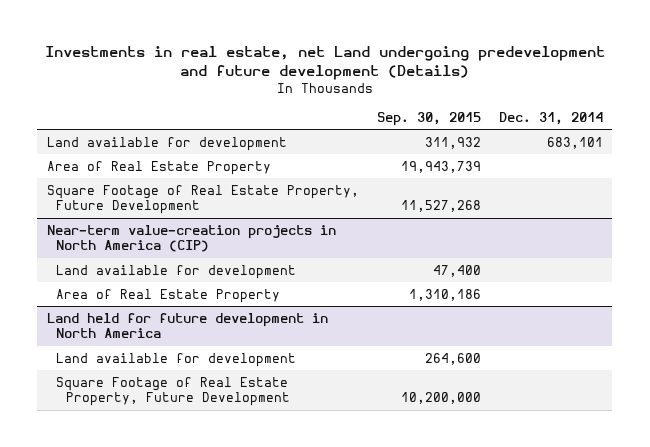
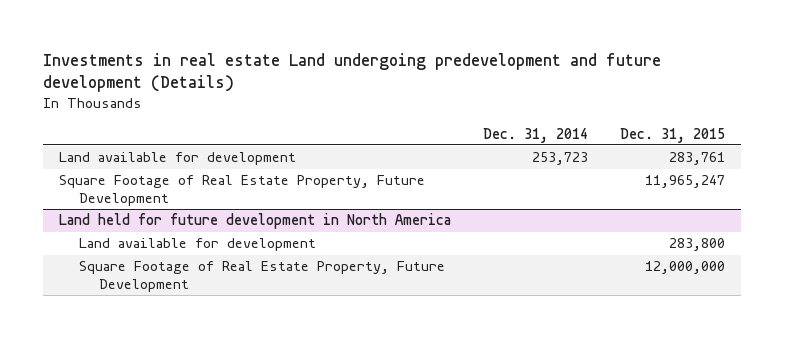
- Investments in real estate, net Land undergoing predevelopment and future development (Details)
+ Investments in real estate Land undergoing predevelopment and future development (Details)
- | Sep. 30, 2015 | Dec. 31, 2014
+ | Dec. 31, 2014 | Dec. 31, 2015
- Land available for development | 311,932 | 683,101
- Area of Real Estate Property | 19,943,739 |
+ Land available for development | 253,723 | 283,761
- Near-term value-creation projects in North America (CIP)
- Land available for development | 47,400 |
- Area of Real Estate Property | 1,310,186 |

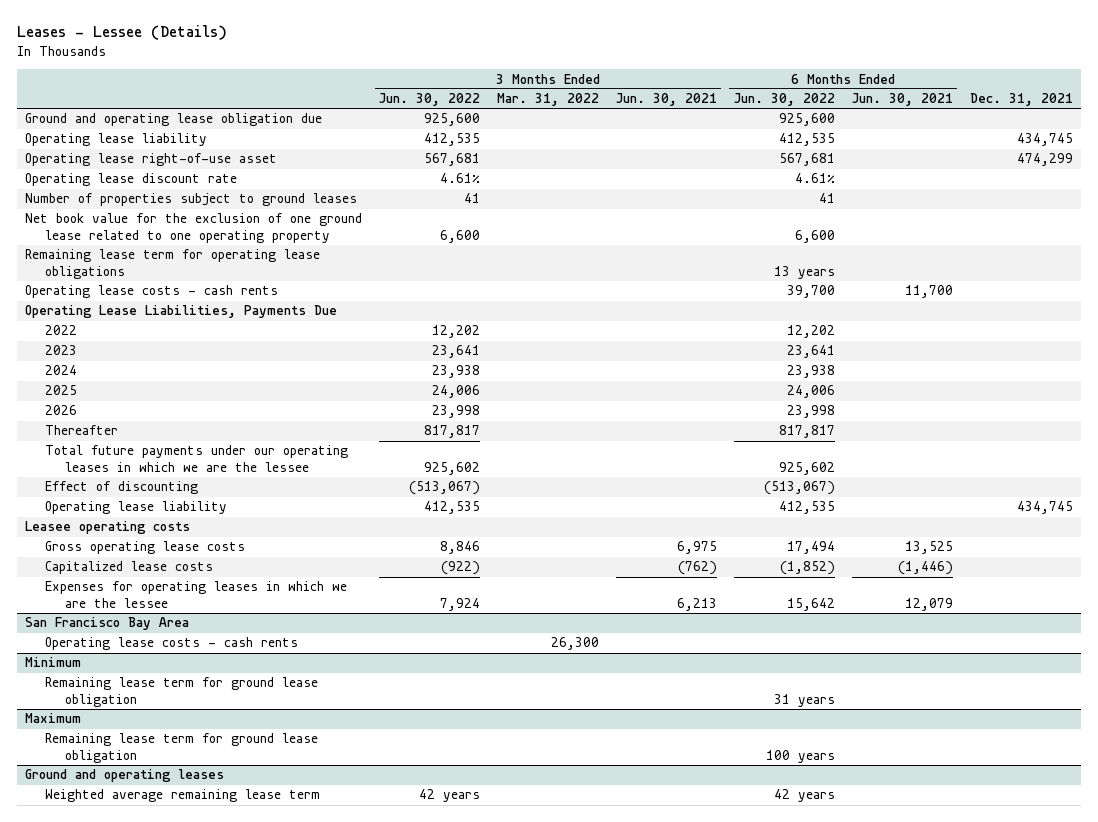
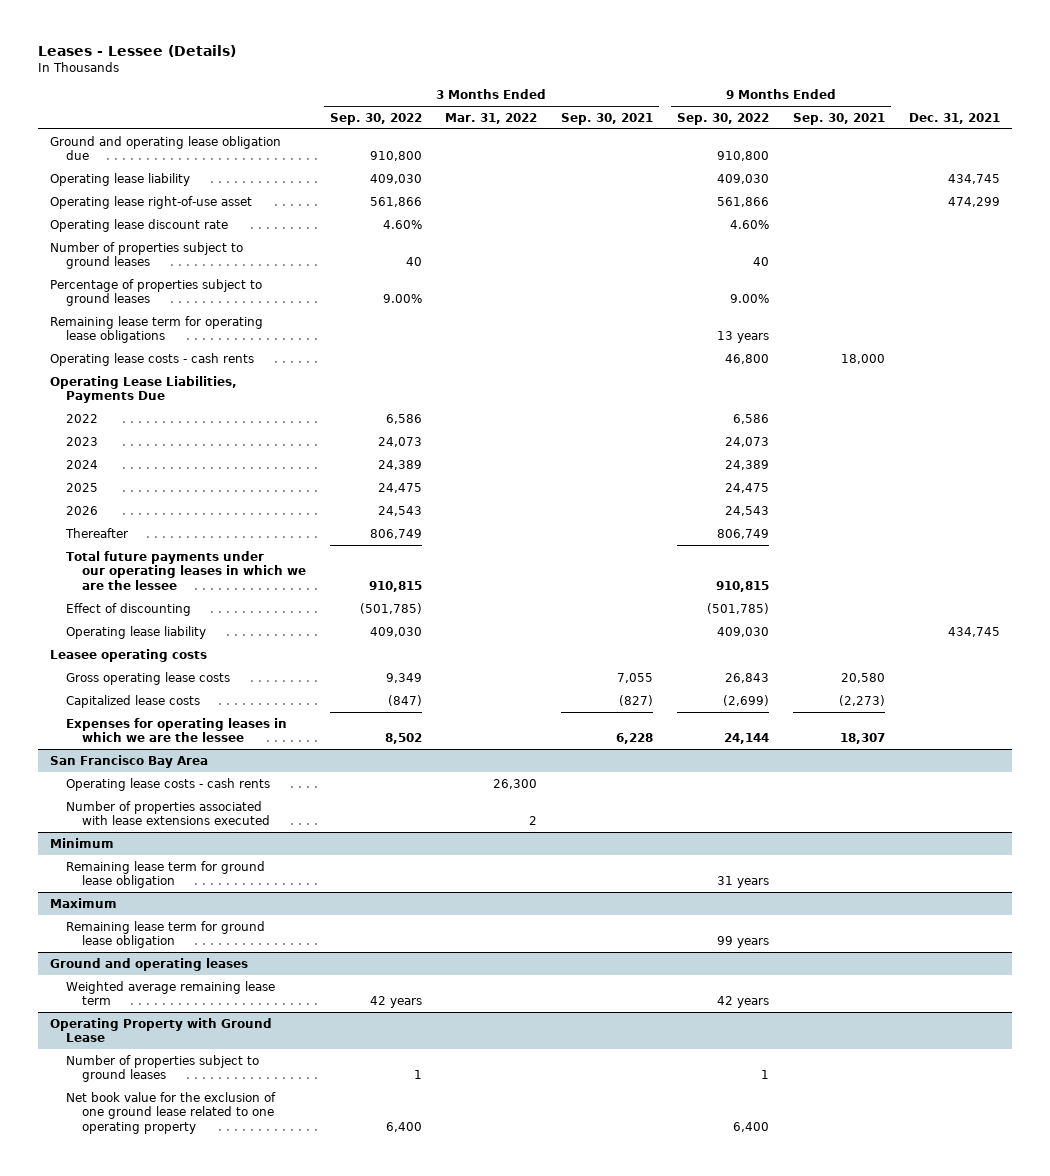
- | 3 Months Ended Jun. 30, 2022 | 3 Months Ended Mar. 31, 2022 | 3 Months Ended Jun. 30, 2021 | 6 Months Ended Jun. 30, 2022 | 6 Months Ended Jun. 30, 2021 | Dec. 31, 2021
+ | 3 Months Ended Sep. 30, 2022 | 3 Months Ended Mar. 31, 2022 | 3 Months Ended Sep. 30, 2021 | 9 Months Ended Sep. 30, 2022 | 9 Months Ended Sep. 30, 2021 | Dec. 31, 2021
- Net book value for the exclusion of one ground lease related to one operating property | 6,600 | | | 6,600 | |
+ Percentage of properties subject to ground leases | 9.00% | | | 9.00% | |
@ San Francisco Bay Area
+ Number of properties associated with lease extensions executed | | 2 | | | |
+ Operating Property with Ground Lease
+ Number of properties subject to ground leases | 1 | | | 1 | |
+ Net book value for the exclusion of one ground lease related to one operating property | 6,400 | | | 6,400 | |

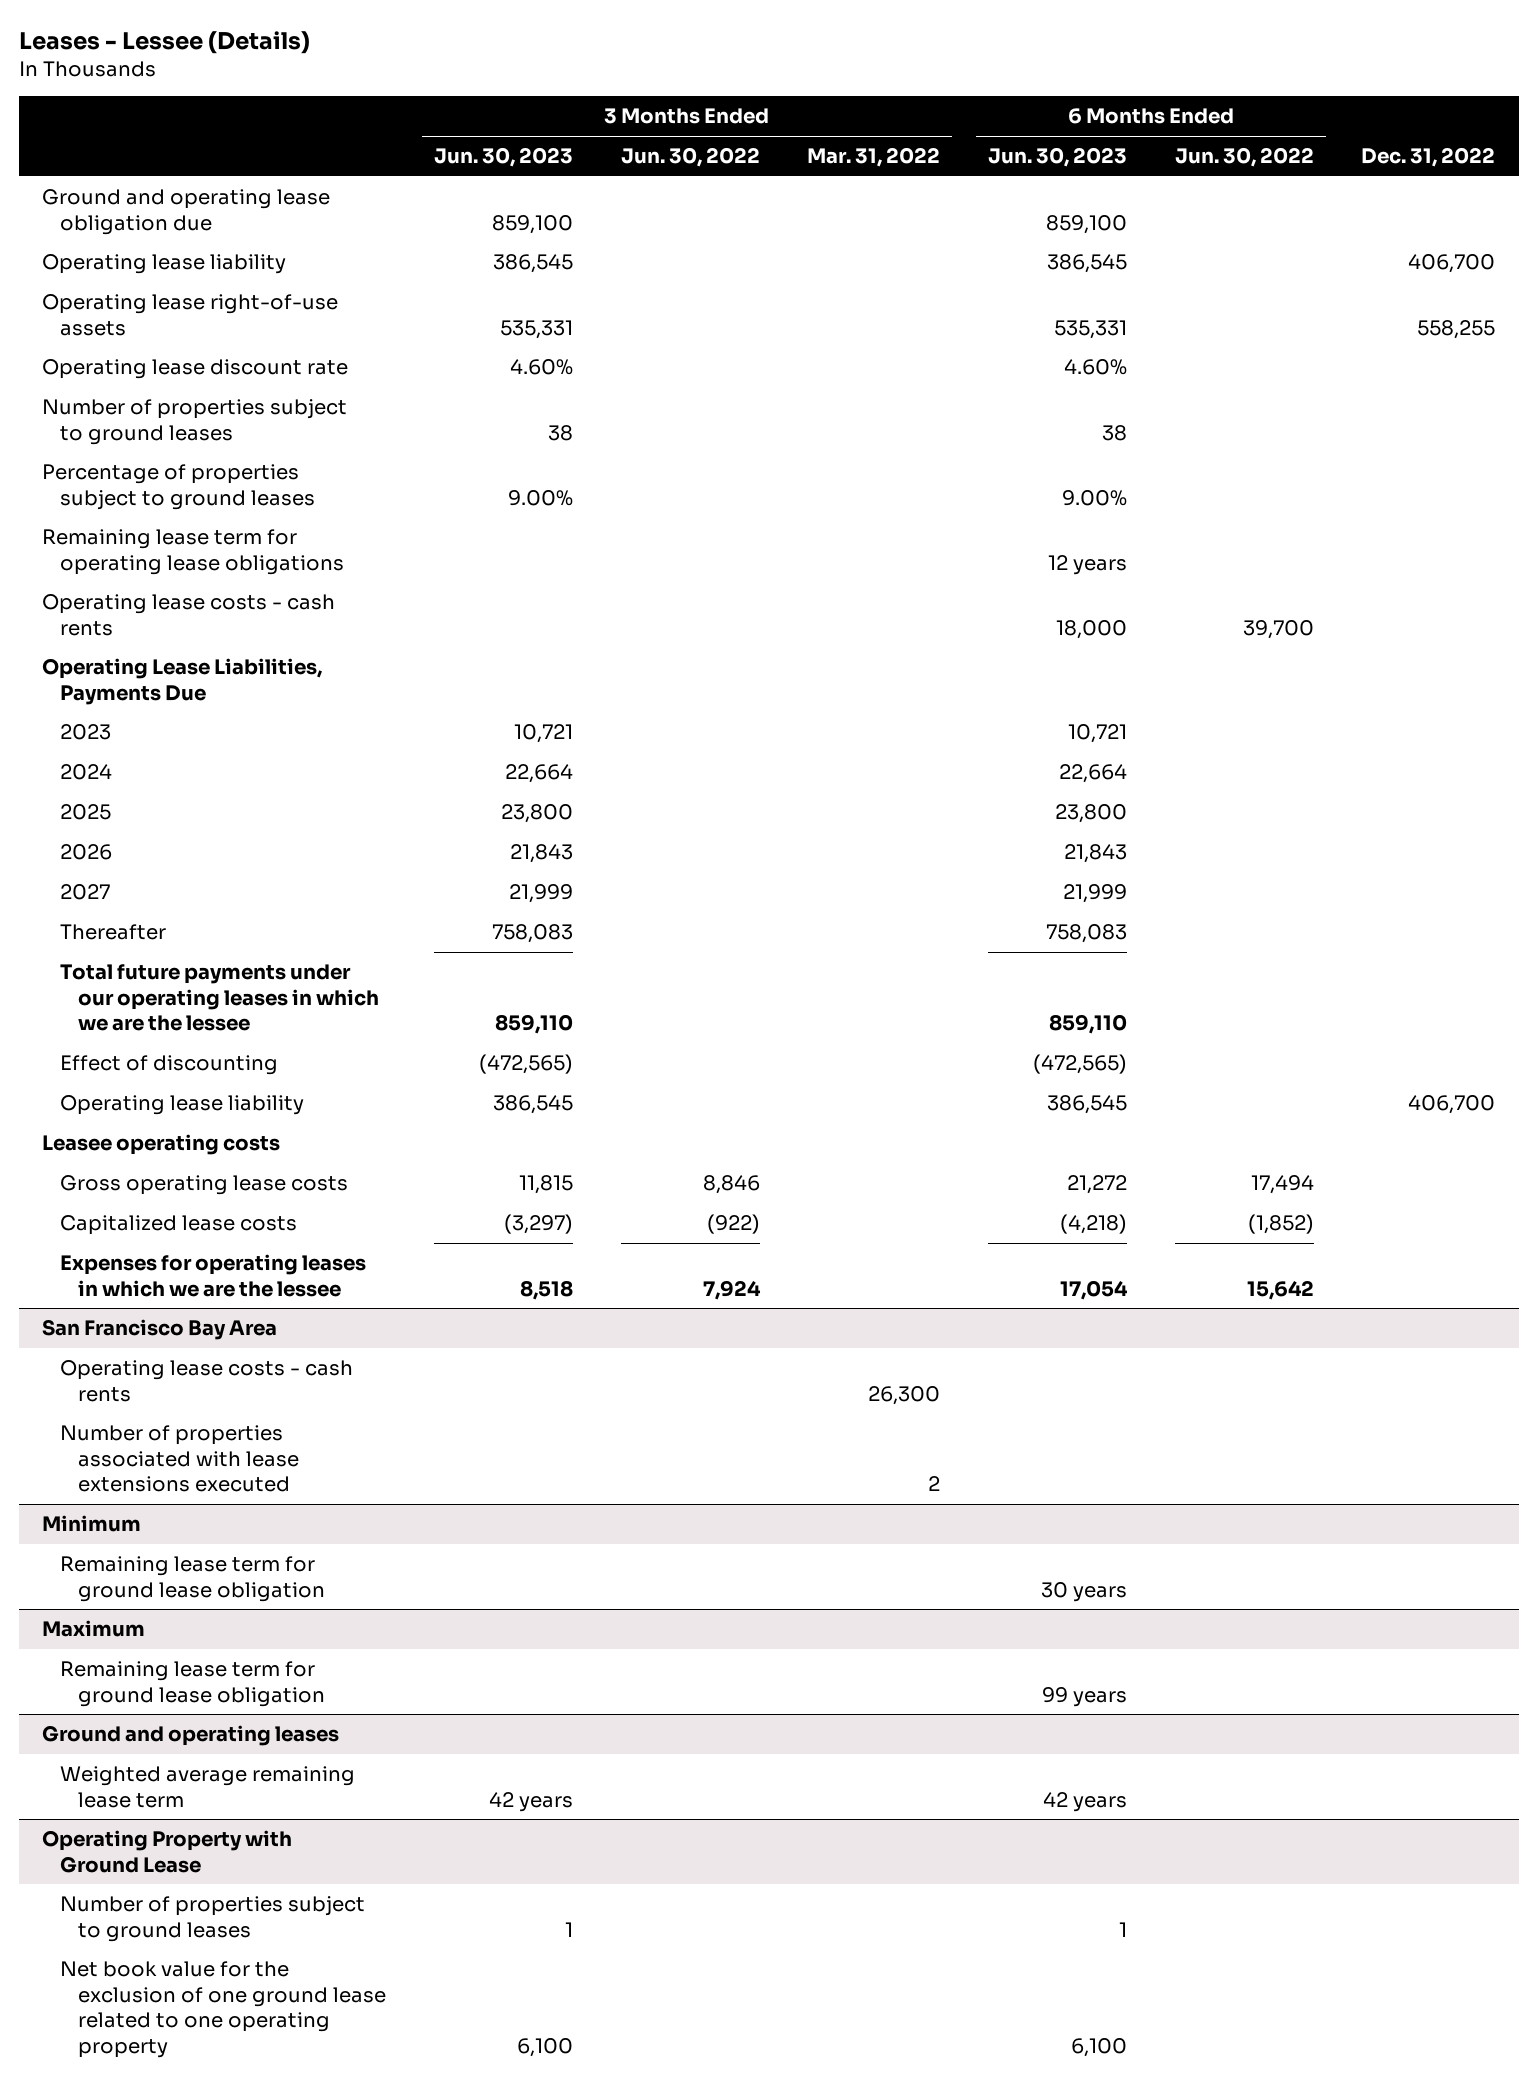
- | 3 Months Ended Sep. 30, 2022 | 3 Months Ended Mar. 31, 2022 | 3 Months Ended Sep. 30, 2021 | 9 Months Ended Sep. 30, 2022 | 9 Months Ended Sep. 30, 2021 | Dec. 31, 2021
+ | 3 Months Ended Jun. 30, 2023 | 3 Months Ended Jun. 30, 2022 | 3 Months Ended Mar. 31, 2022 | 6 Months Ended Jun. 30, 2023 | 6 Months Ended Jun. 30, 2022 | Dec. 31, 2022
- Operating lease right-of-use asset | 561,866 | | | 561,866 | | 474,299
+ Operating lease right-of-use assets | 535,331 | | | 535,331 | | 558,255
- 2022 | 6,586 | | | 6,586 | |
+ 2027 | 21,999 | | | 21,999 | |

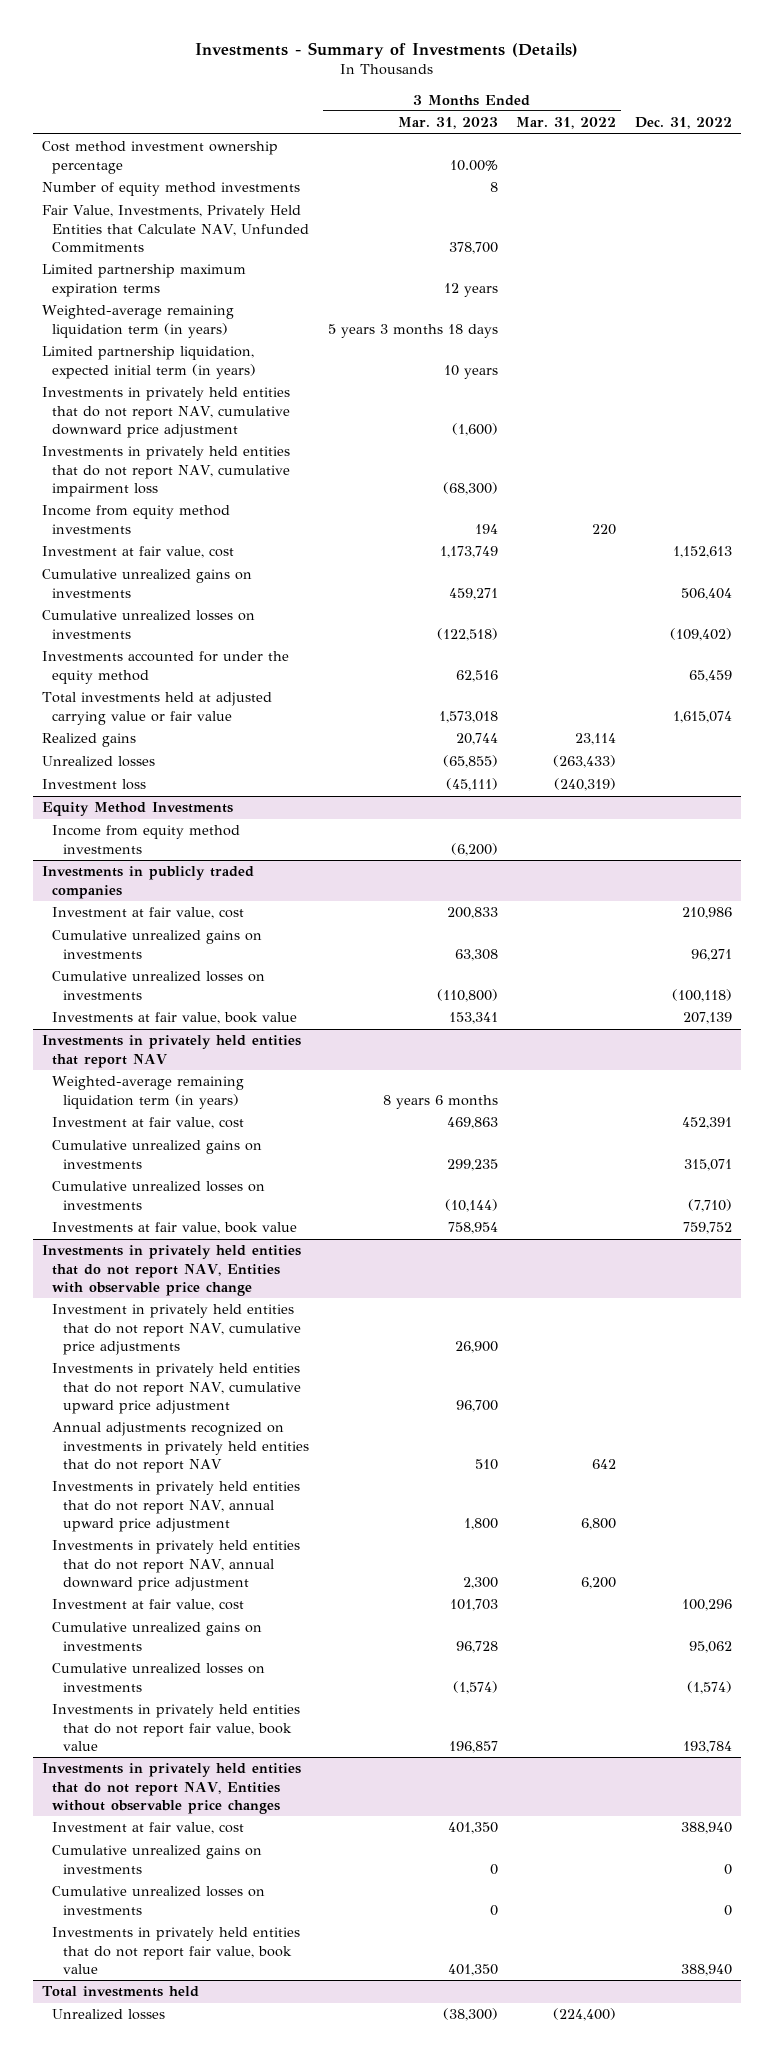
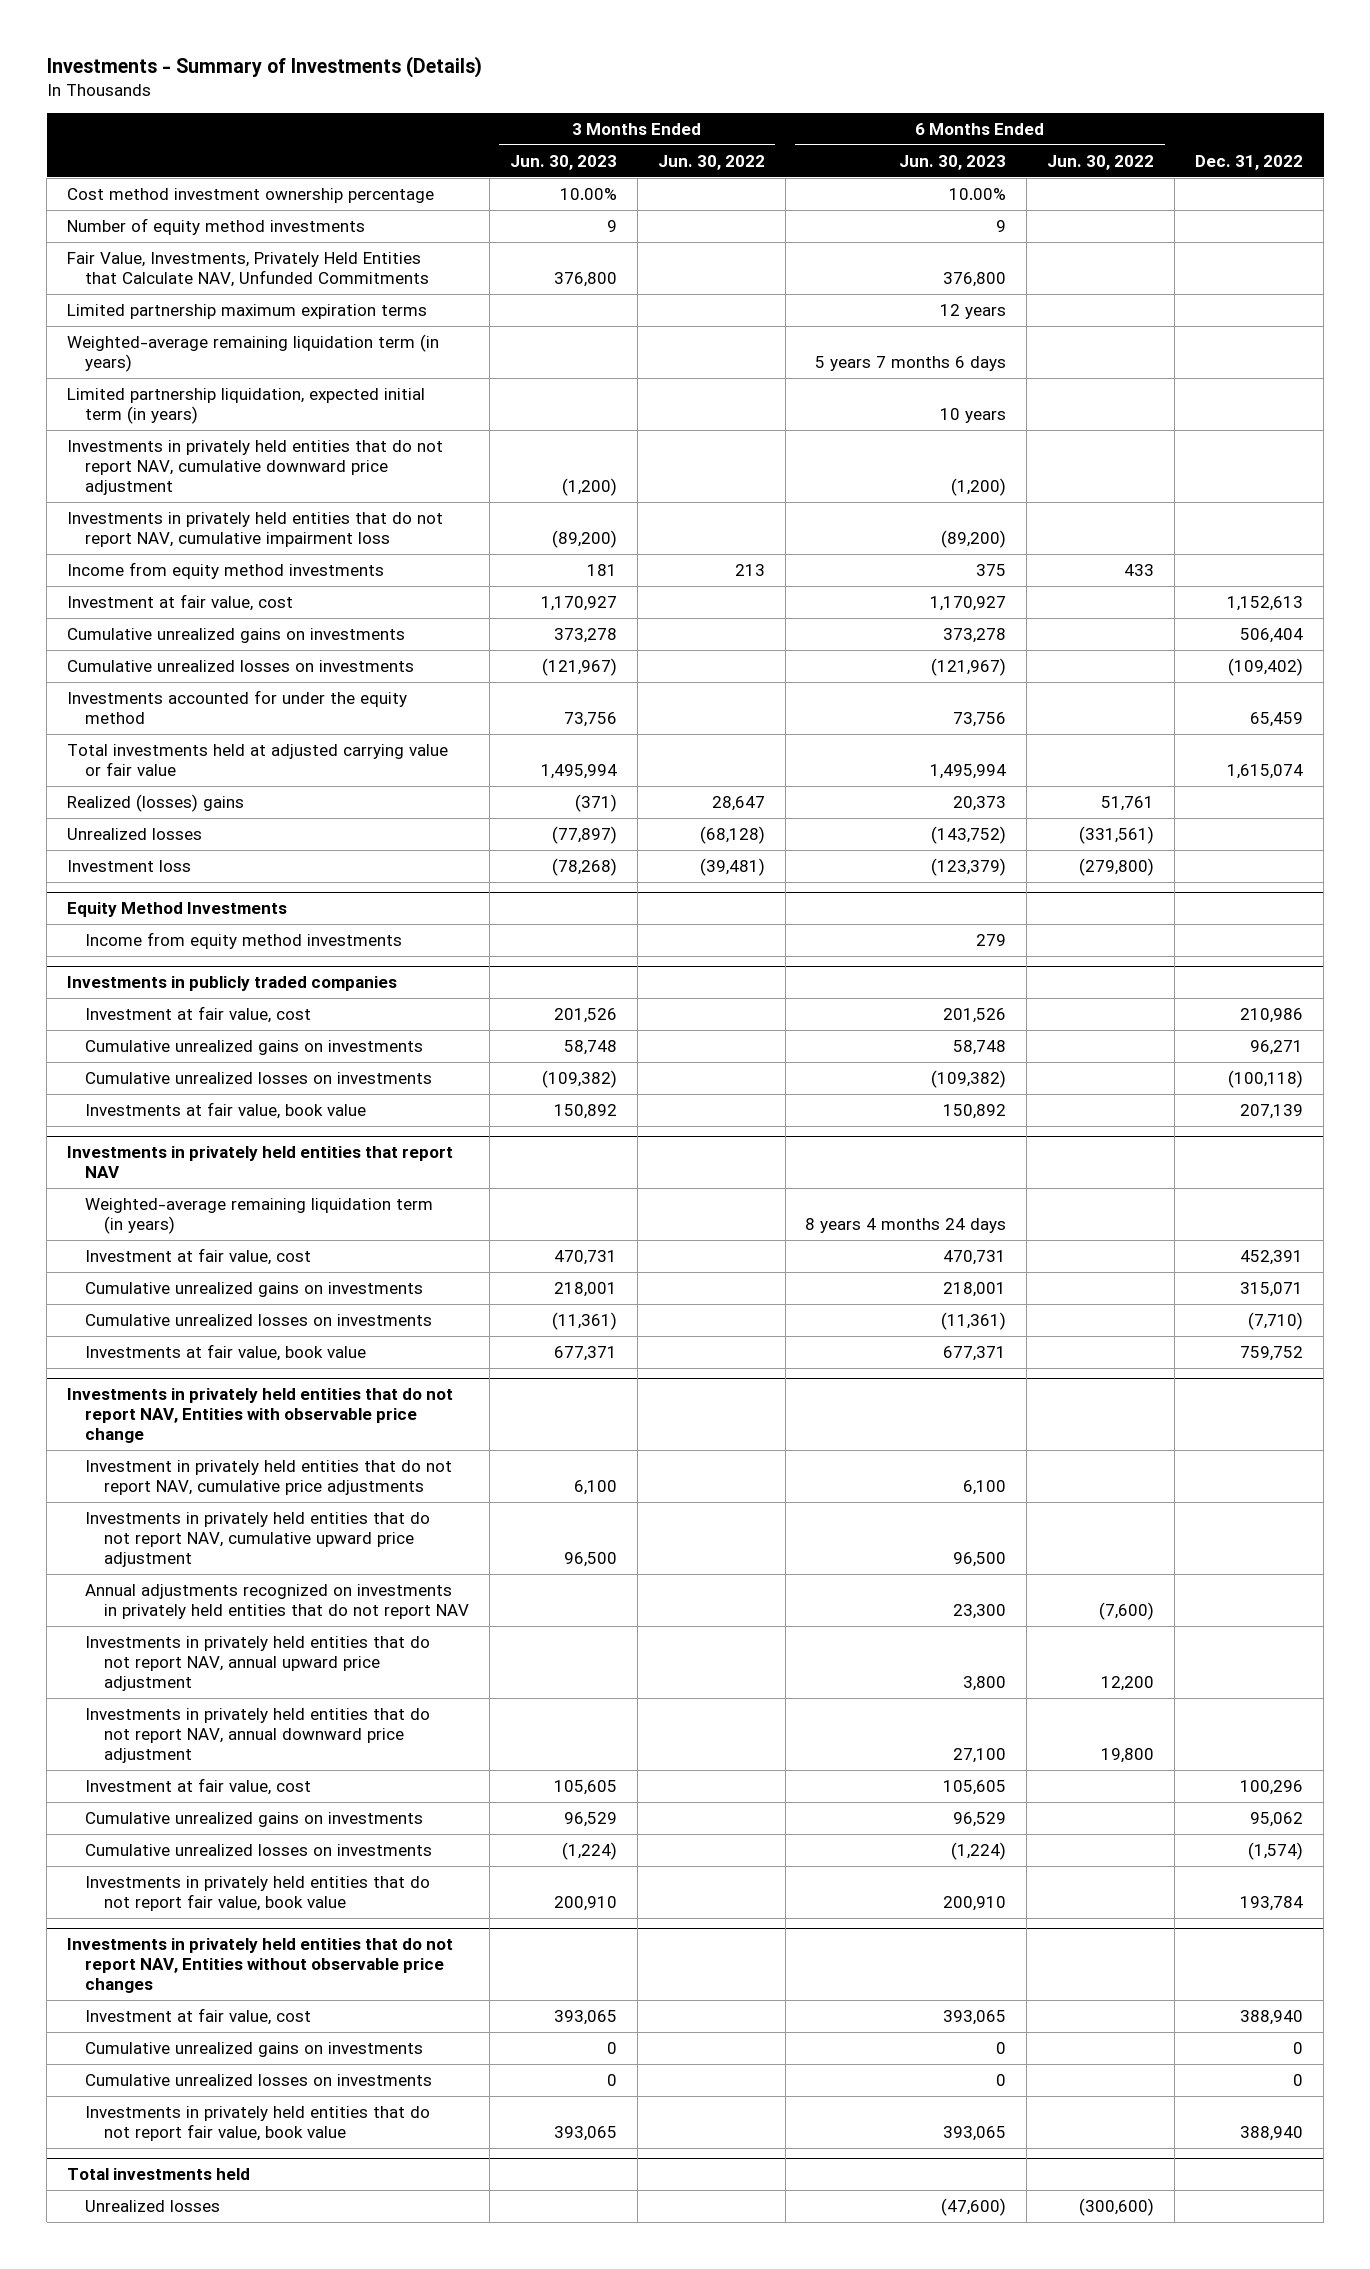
- | 3 Months Ended Mar. 31, 2023 | 3 Months Ended Mar. 31, 2022 | Dec. 31, 2022
+ | 3 Months Ended Jun. 30, 2023 | 3 Months Ended Jun. 30, 2022 | 6 Months Ended Jun. 30, 2023 | 6 Months Ended Jun. 30, 2022 | Dec. 31, 2022
- Realized gains | 20,744 | 23,114 |
+ Realized (losses) gains | (371) | 28,647 | 20,373 | 51,761 |

